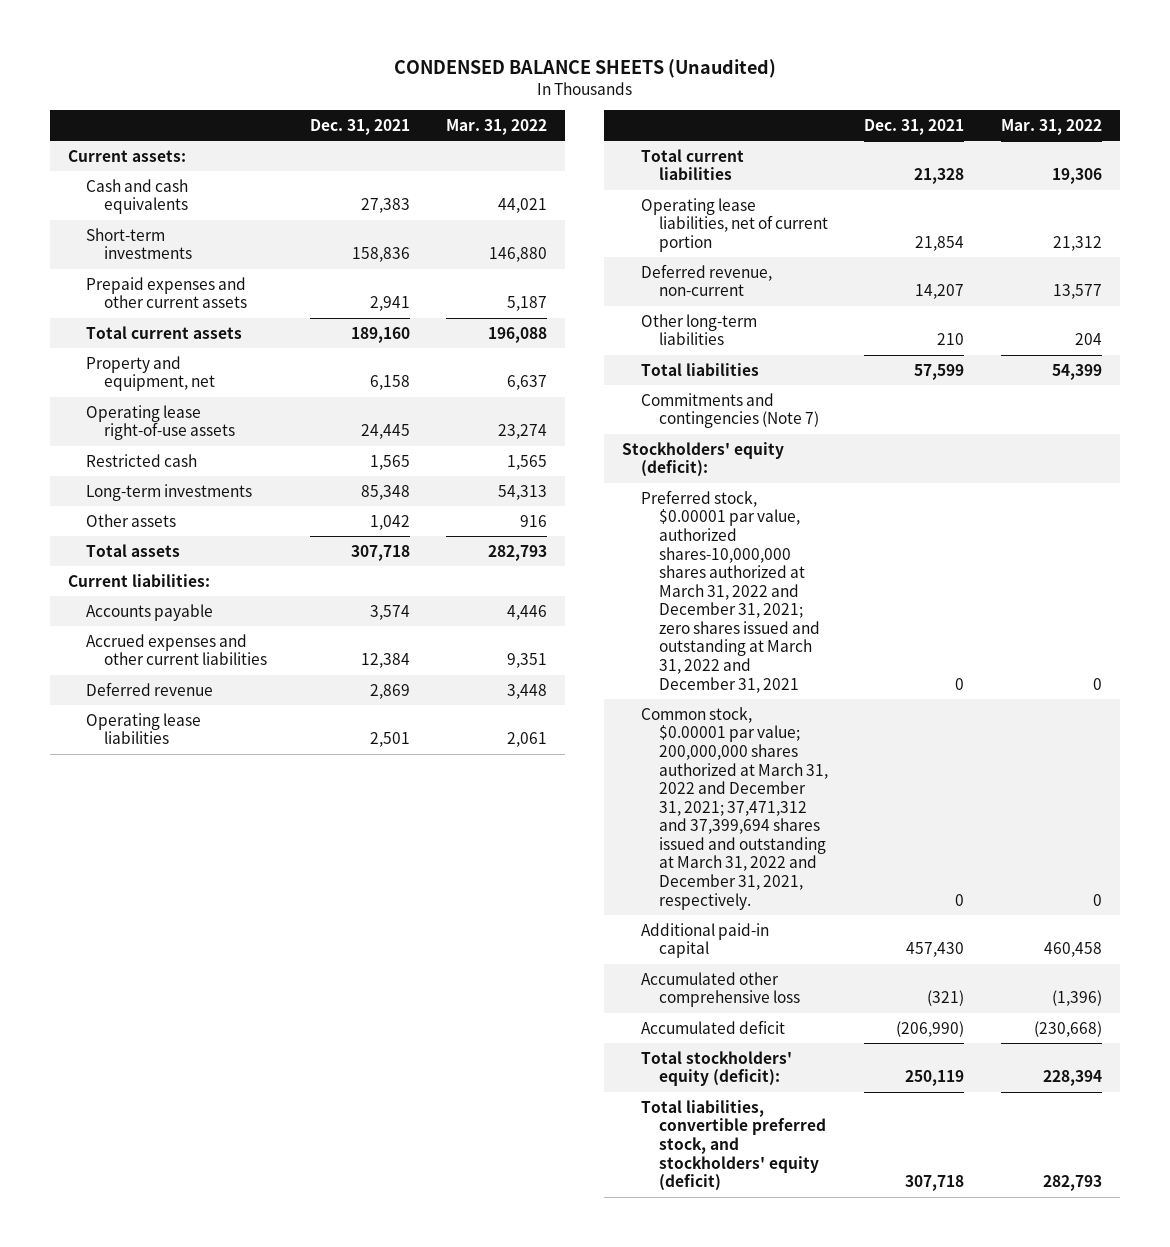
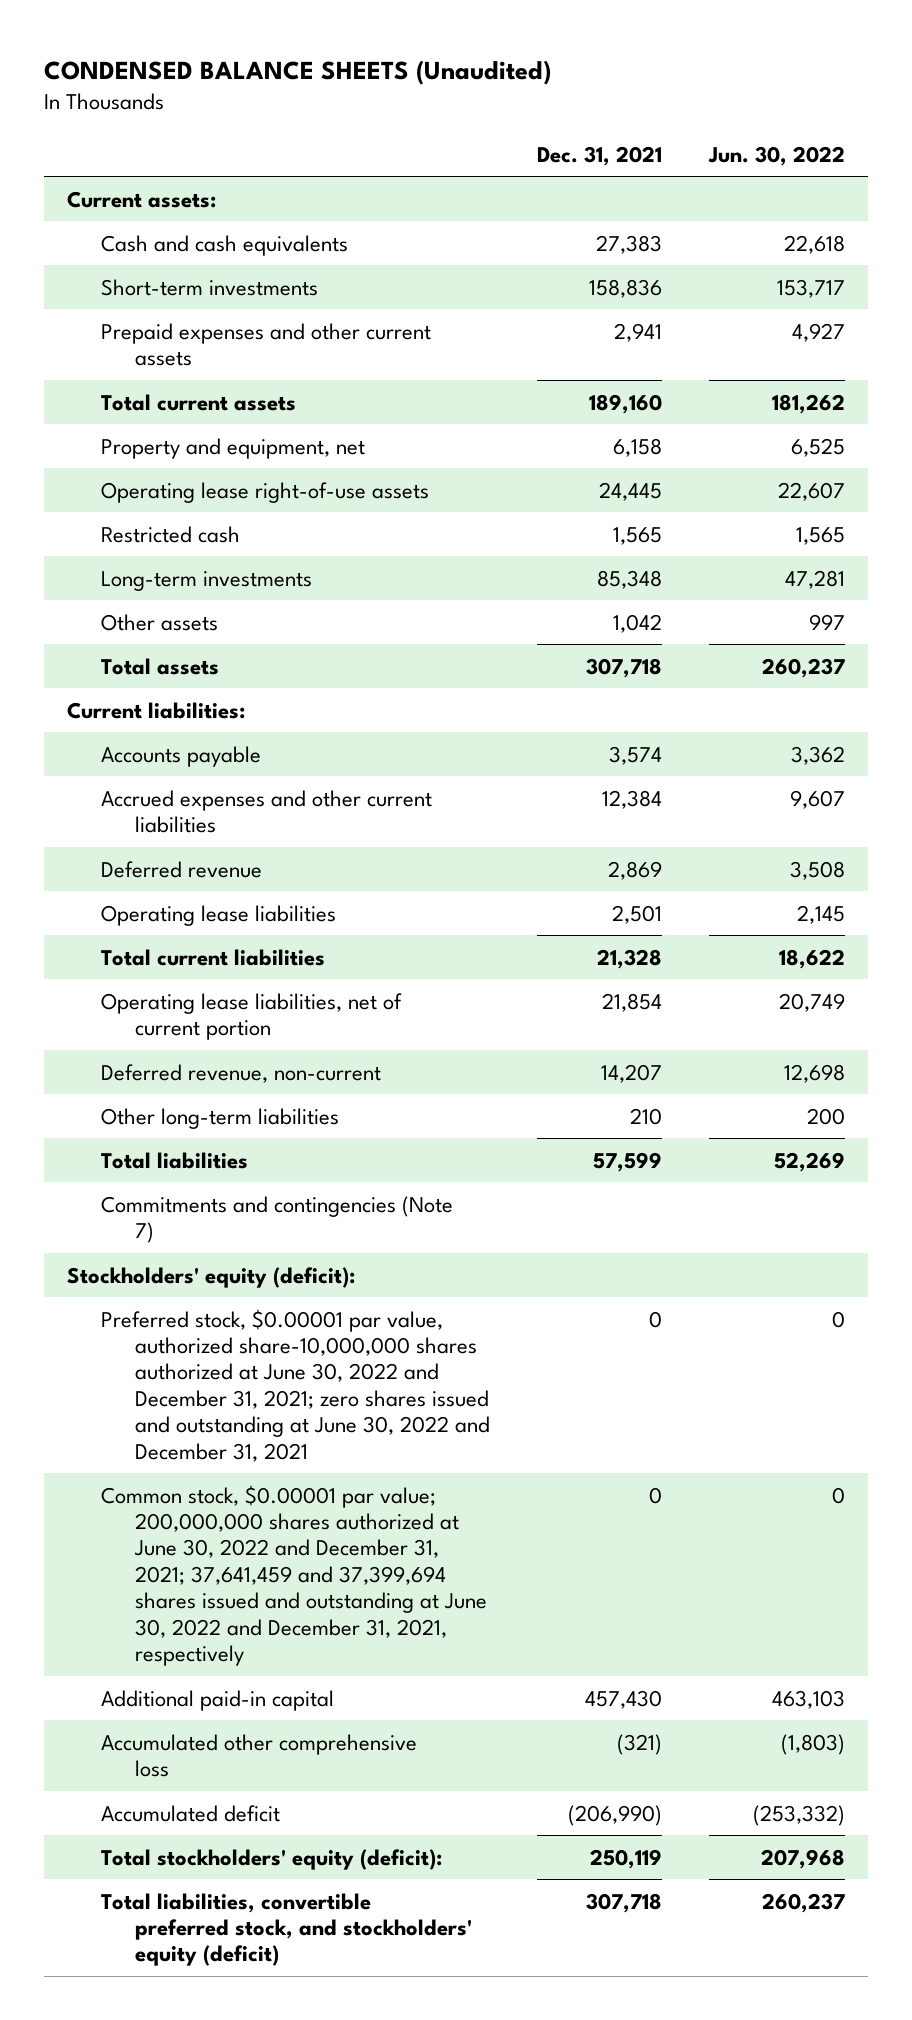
- | Dec. 31, 2021 | Mar. 31, 2022
+ | Dec. 31, 2021 | Jun. 30, 2022
- Preferred stock, $0.00001 par value, authorized shares-10,000,000 shares authorized at March 31, 2022 and December 31, 2021; zero shares issued and outstanding at March 31, 2022 and December 31, 2021 | 0 | 0
- Common stock, $0.00001 par value; 200,000,000 shares authorized at March 31, 2022 and December 31, 2021; 37,471,312 and 37,399,694 shares issued and outstanding at March 31, 2022 and December 31, 2021, respectively. | 0 | 0
+ Preferred stock, $0.00001 par value, authorized share-10,000,000 shares authorized at June 30, 2022 and December 31, 2021; zero shares issued and outstanding at June 30, 2022 and December 31, 2021 | 0 | 0
+ Common stock, $0.00001 par value; 200,000,000 shares authorized at June 30, 2022 and December 31, 2021; 37,641,459 and 37,399,694 shares issued and outstanding at June 30, 2022 and December 31, 2021, respectively | 0 | 0

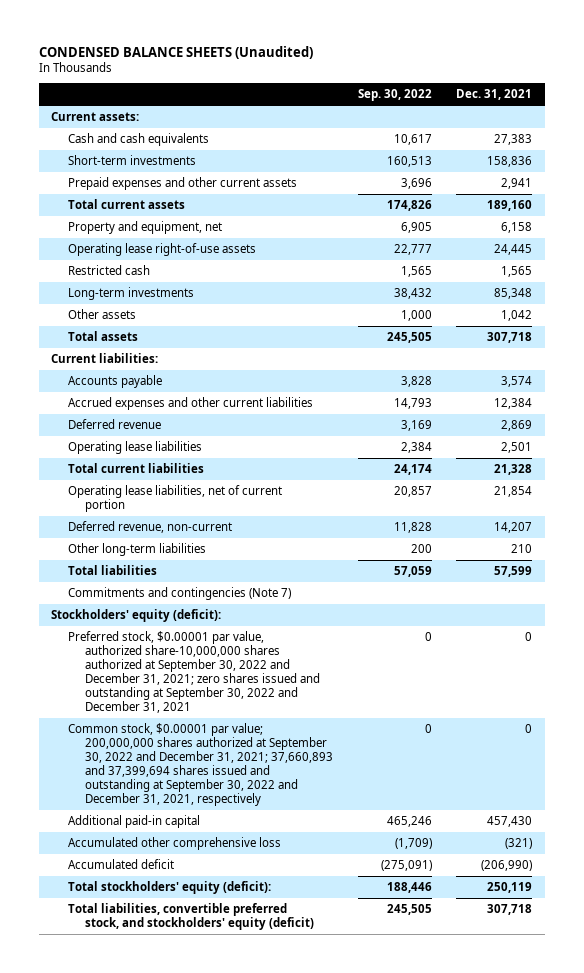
- | Dec. 31, 2021 | Jun. 30, 2022
+ | Sep. 30, 2022 | Dec. 31, 2021
- Preferred stock, $0.00001 par value, authorized share-10,000,000 shares authorized at June 30, 2022 and December 31, 2021; zero shares issued and outstanding at June 30, 2022 and December 31, 2021 | 0 | 0
- Common stock, $0.00001 par value; 200,000,000 shares authorized at June 30, 2022 and December 31, 2021; 37,641,459 and 37,399,694 shares issued and outstanding at June 30, 2022 and December 31, 2021, respectively | 0 | 0
+ Preferred stock, $0.00001 par value, authorized share-10,000,000 shares authorized at September 30, 2022 and December 31, 2021; zero shares issued and outstanding at September 30, 2022 and December 31, 2021 | 0 | 0
+ Common stock, $0.00001 par value; 200,000,000 shares authorized at September 30, 2022 and December 31, 2021; 37,660,893 and 37,399,694 shares issued and outstanding at September 30, 2022 and December 31, 2021, respectively | 0 | 0

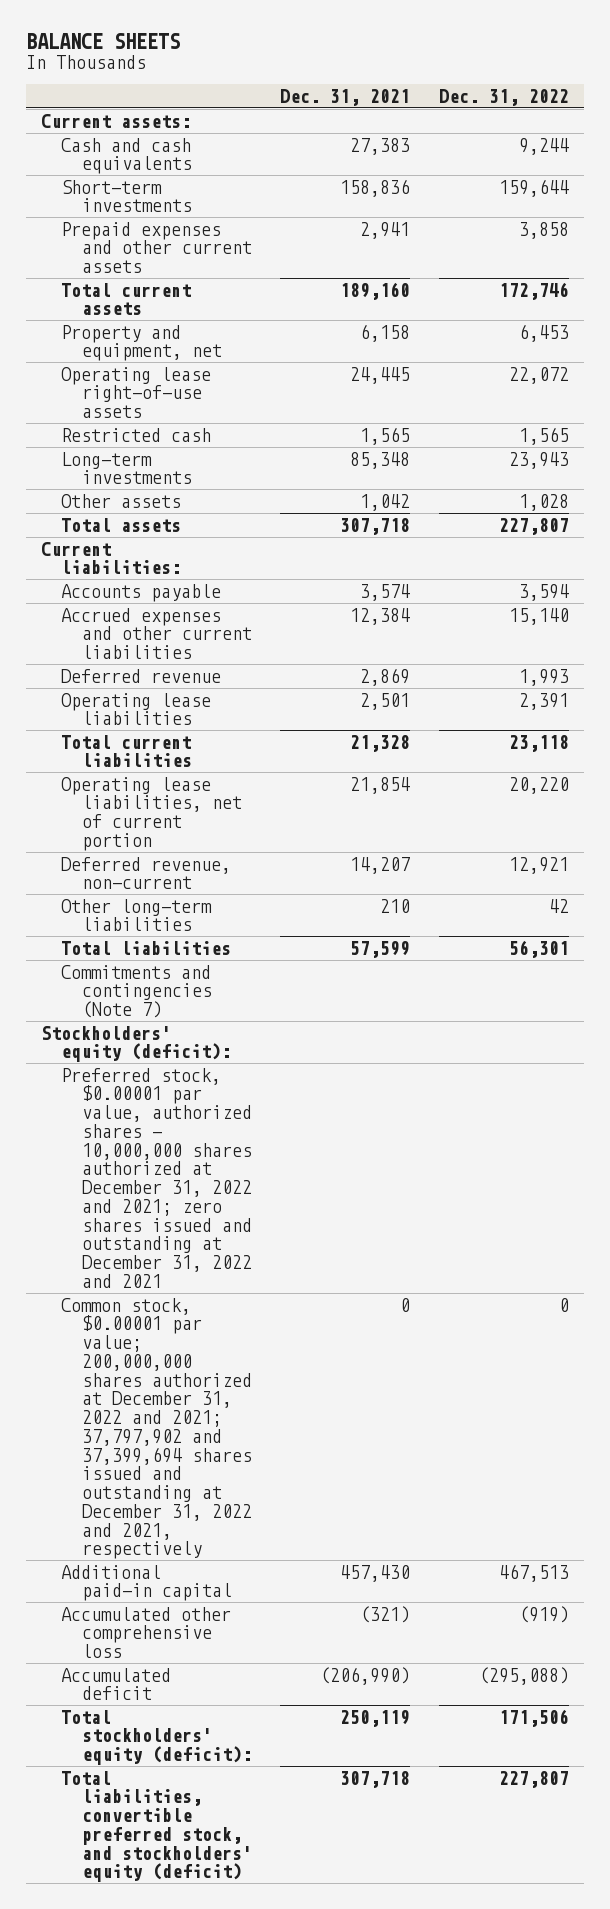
- CONDENSED BALANCE SHEETS (Unaudited)
+ BALANCE SHEETS
- | Sep. 30, 2022 | Dec. 31, 2021
+ | Dec. 31, 2021 | Dec. 31, 2022
- Preferred stock, $0.00001 par value, authorized share-10,000,000 shares authorized at September 30, 2022 and December 31, 2021; zero shares issued and outstanding at September 30, 2022 and December 31, 2021 | 0 | 0
- Common stock, $0.00001 par value; 200,000,000 shares authorized at September 30, 2022 and December 31, 2021; 37,660,893 and 37,399,694 shares issued and outstanding at September 30, 2022 and December 31, 2021, respectively | 0 | 0
+ Preferred stock, $0.00001 par value, authorized shares - 10,000,000 shares authorized at December 31, 2022 and 2021; zero shares issued and outstanding at December 31, 2022 and 2021
+ Common stock, $0.00001 par value; 200,000,000 shares authorized at December 31, 2022 and 2021; 37,797,902 and 37,399,694 shares issued and outstanding at December 31, 2022 and 2021, respectively | 0 | 0

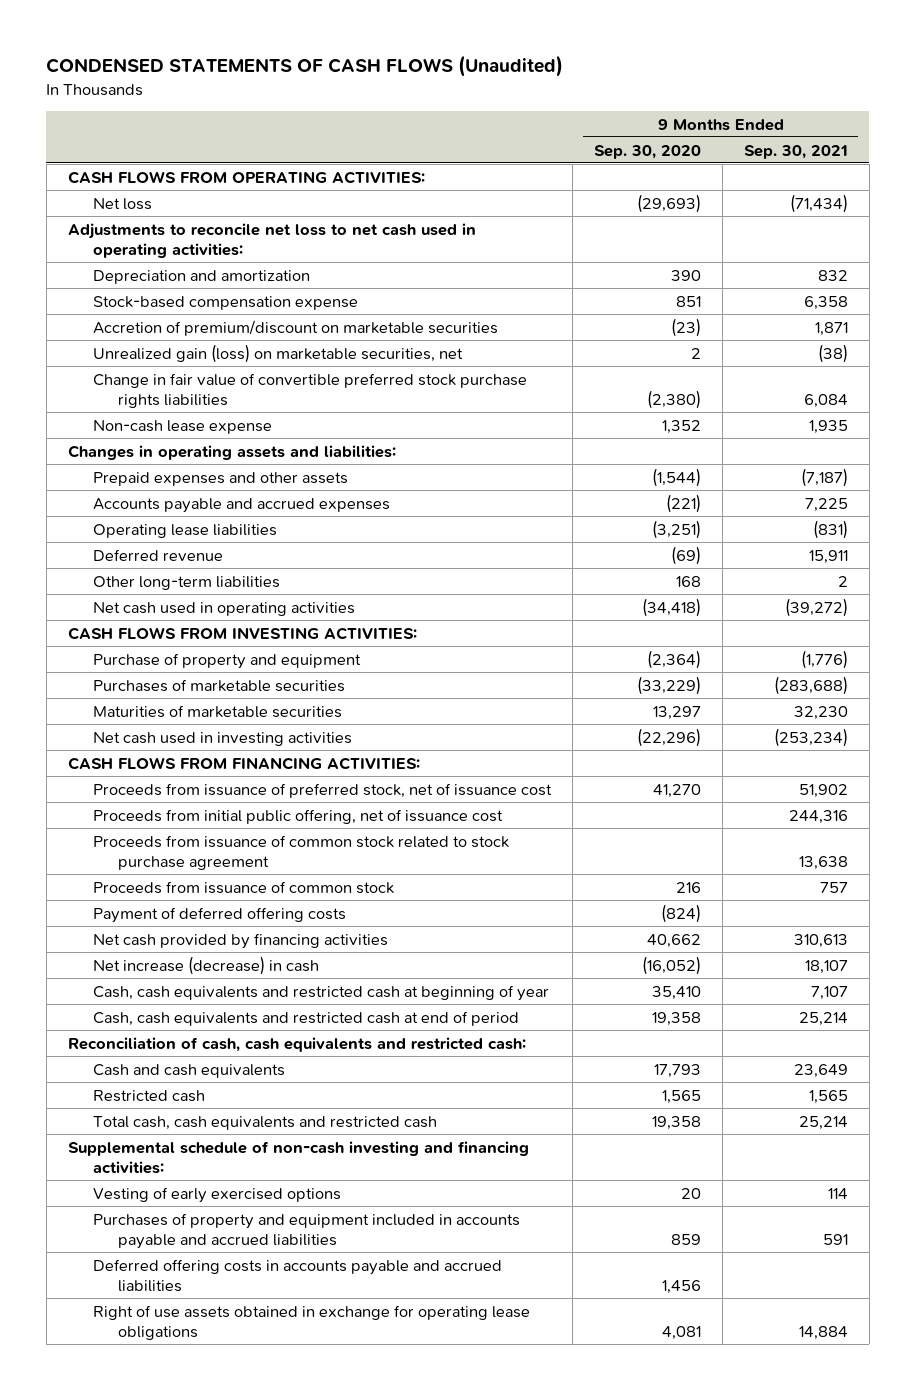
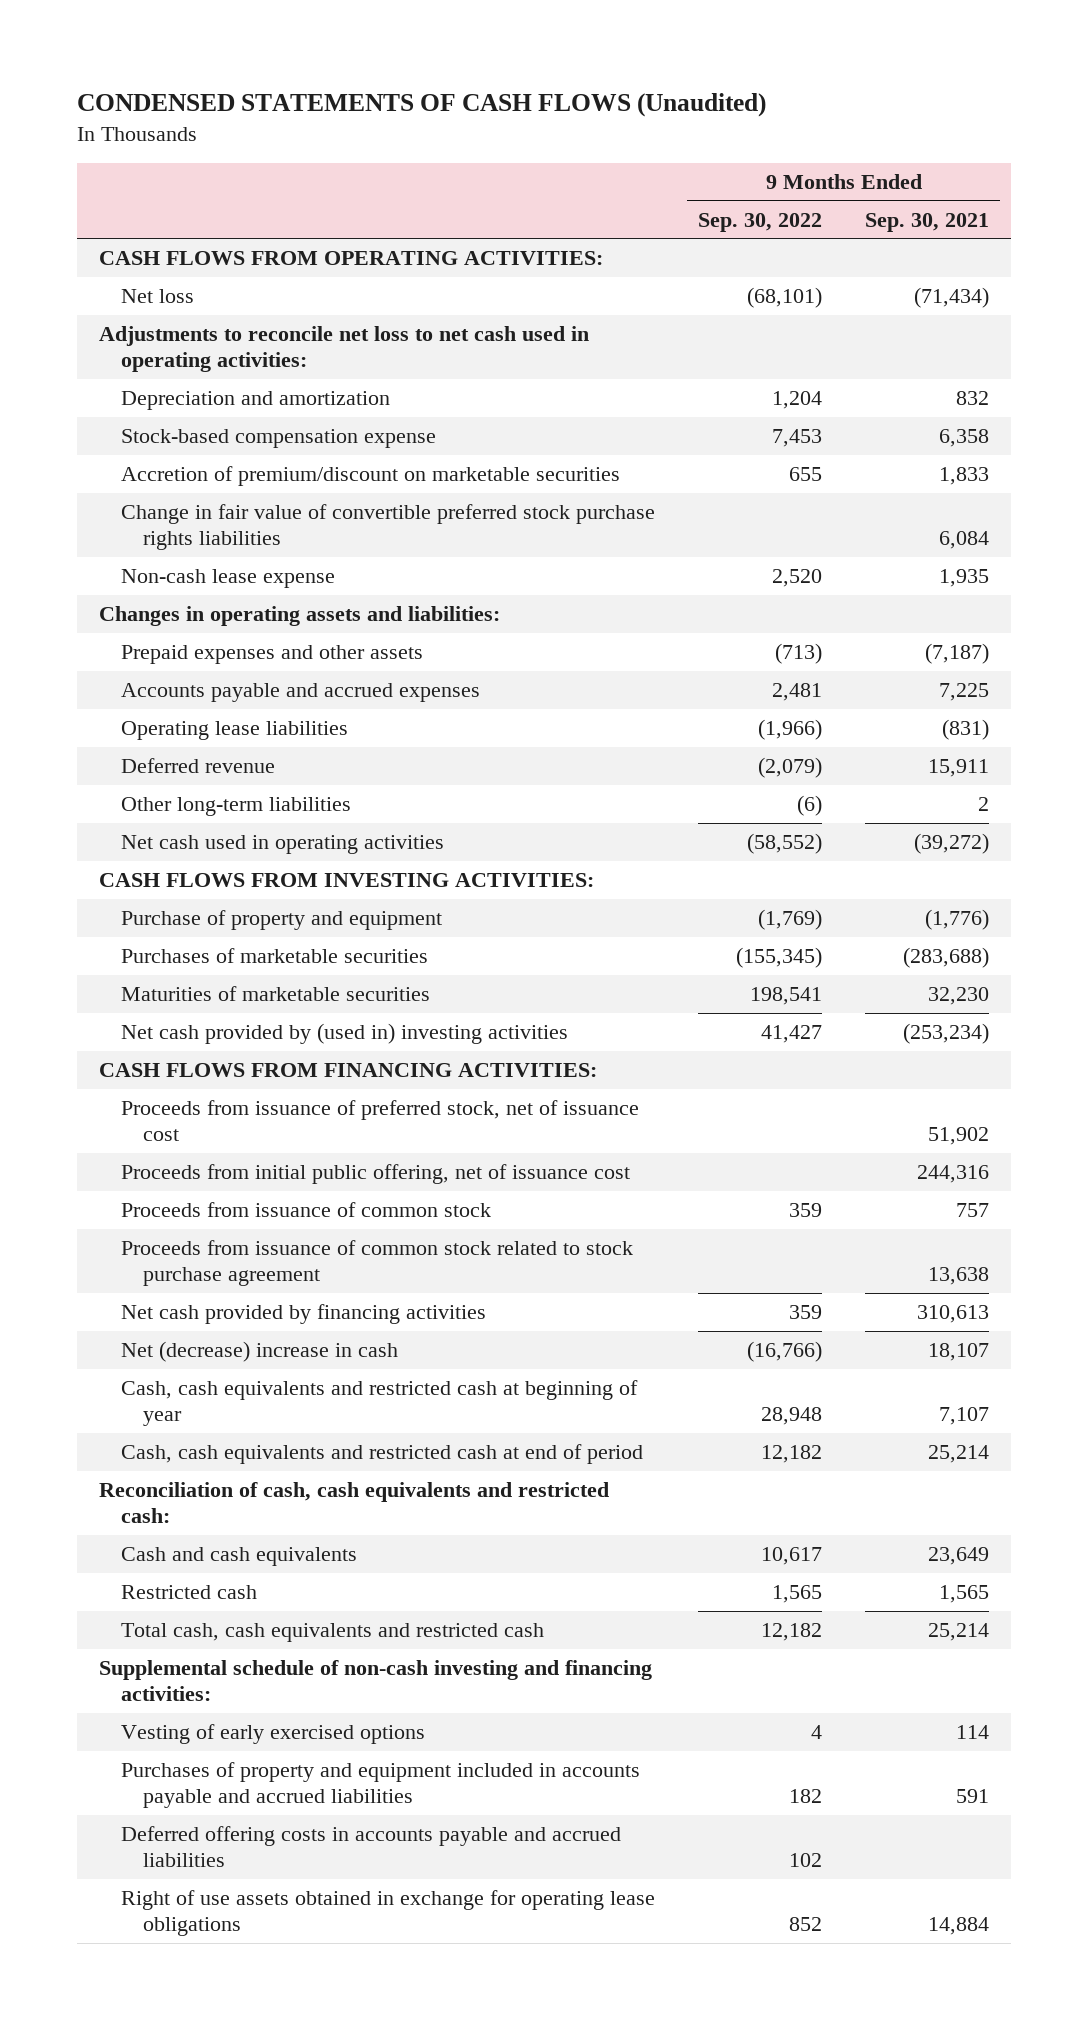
- | 9 Months Ended Sep. 30, 2020 | 9 Months Ended Sep. 30, 2021
+ | 9 Months Ended Sep. 30, 2022 | 9 Months Ended Sep. 30, 2021
- Accretion of premium/discount on marketable securities | (23) | 1,871
- Unrealized gain (loss) on marketable securities, net | 2 | (38)
+ Accretion of premium/discount on marketable securities | 655 | 1,833
- Net cash used in investing activities | (22,296) | (253,234)
+ Net cash provided by (used in) investing activities | 41,427 | (253,234)
- Payment of deferred offering costs | (824) |
moved down: Proceeds from issuance of common stock related to stock purchase agreement | | 13,638
- Net increase (decrease) in cash | (16,052) | 18,107
+ Net (decrease) increase in cash | (16,766) | 18,107

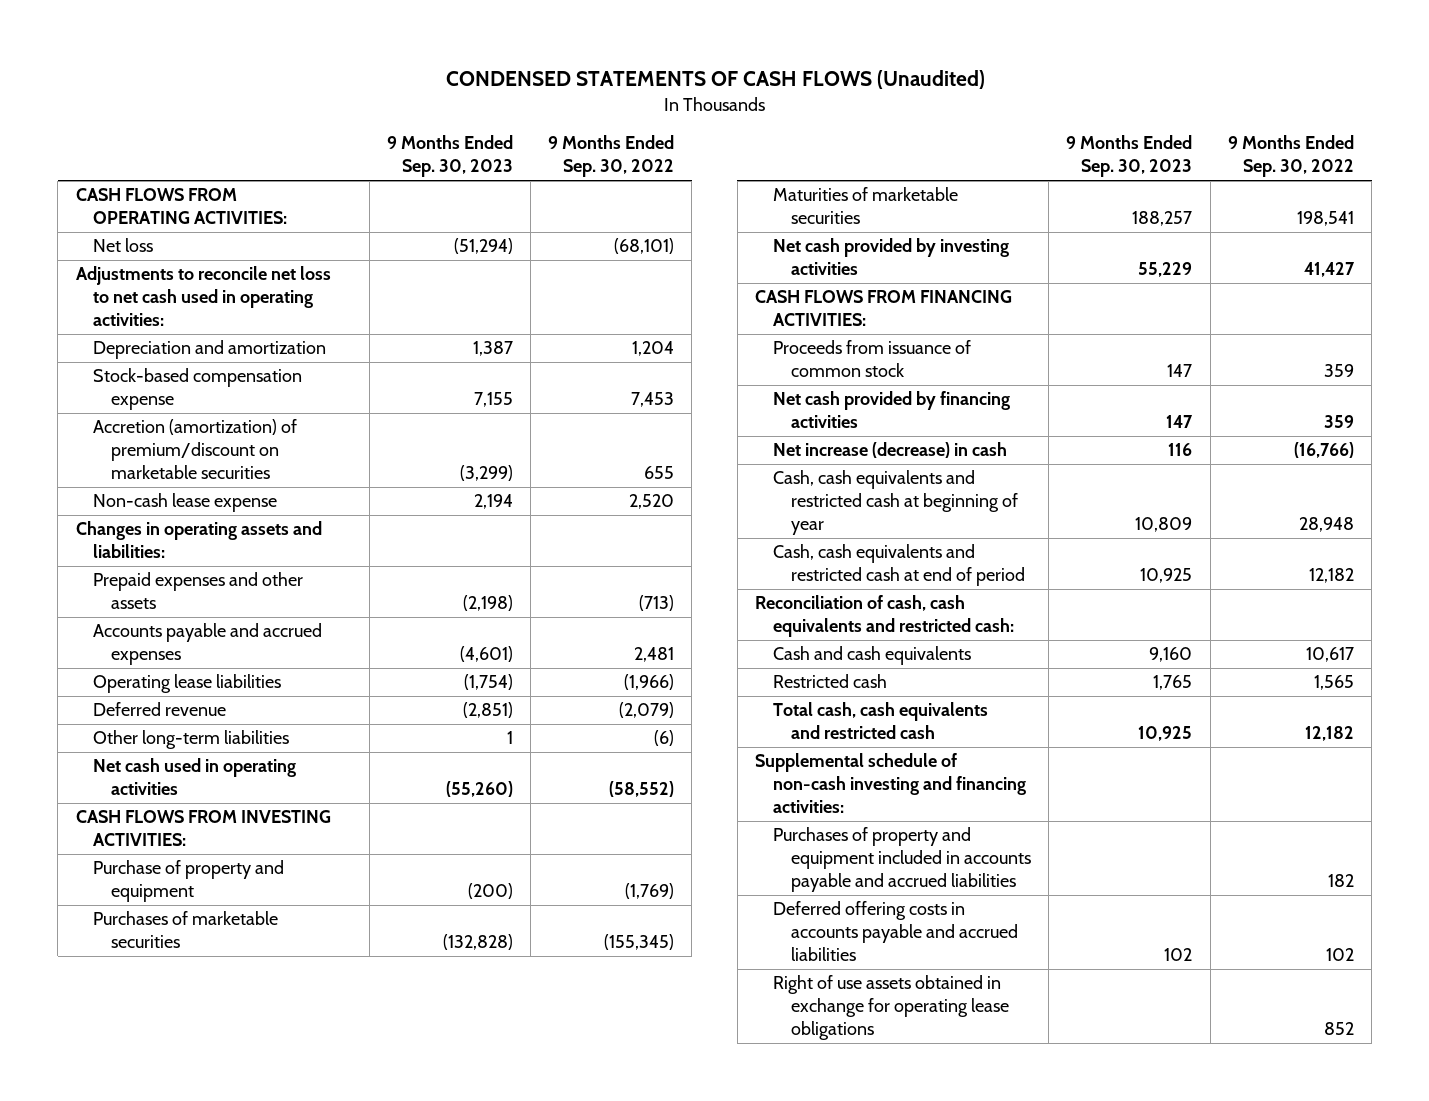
- | 9 Months Ended Sep. 30, 2022 | 9 Months Ended Sep. 30, 2021
+ | 9 Months Ended Sep. 30, 2023 | 9 Months Ended Sep. 30, 2022
- Accretion of premium/discount on marketable securities | 655 | 1,833
- Change in fair value of convertible preferred stock purchase rights liabilities | | 6,084
+ Accretion (amortization) of premium/discount on marketable securities | (3,299) | 655
- Net cash provided by (used in) investing activities | 41,427 | (253,234)
+ Net cash provided by investing activities | 55,229 | 41,427
- Proceeds from issuance of preferred stock, net of issuance cost | | 51,902
- Proceeds from initial public offering, net of issuance cost | | 244,316
- Proceeds from issuance of common stock related to stock purchase agreement | | 13,638
- Net (decrease) increase in cash | (16,766) | 18,107
+ Net increase (decrease) in cash | 116 | (16,766)
- Vesting of early exercised options | 4 | 114

